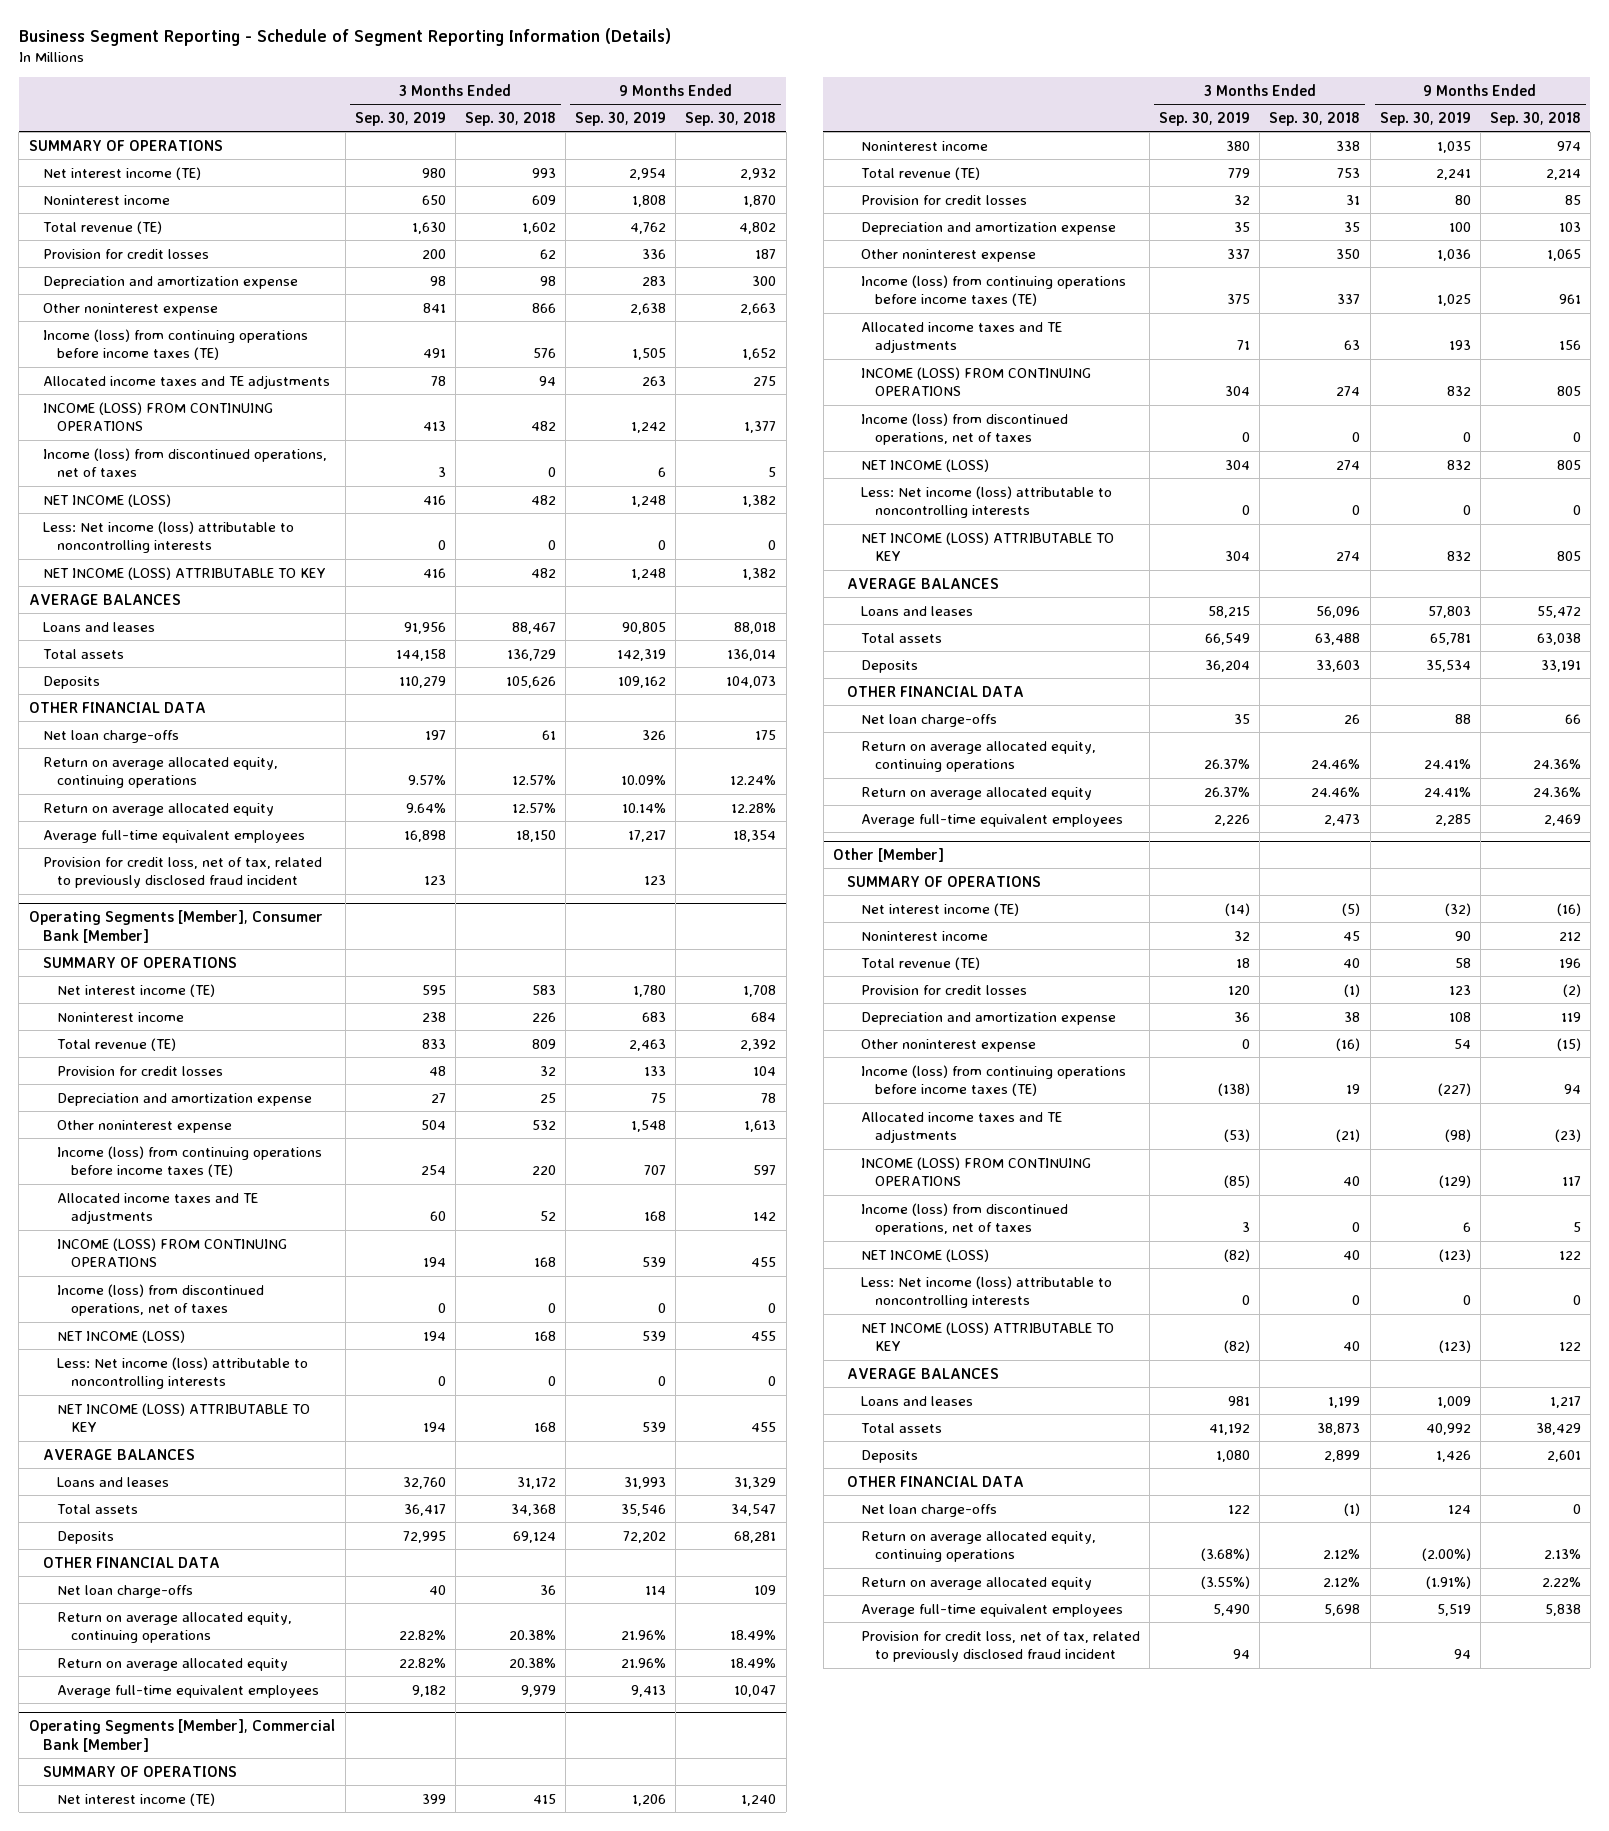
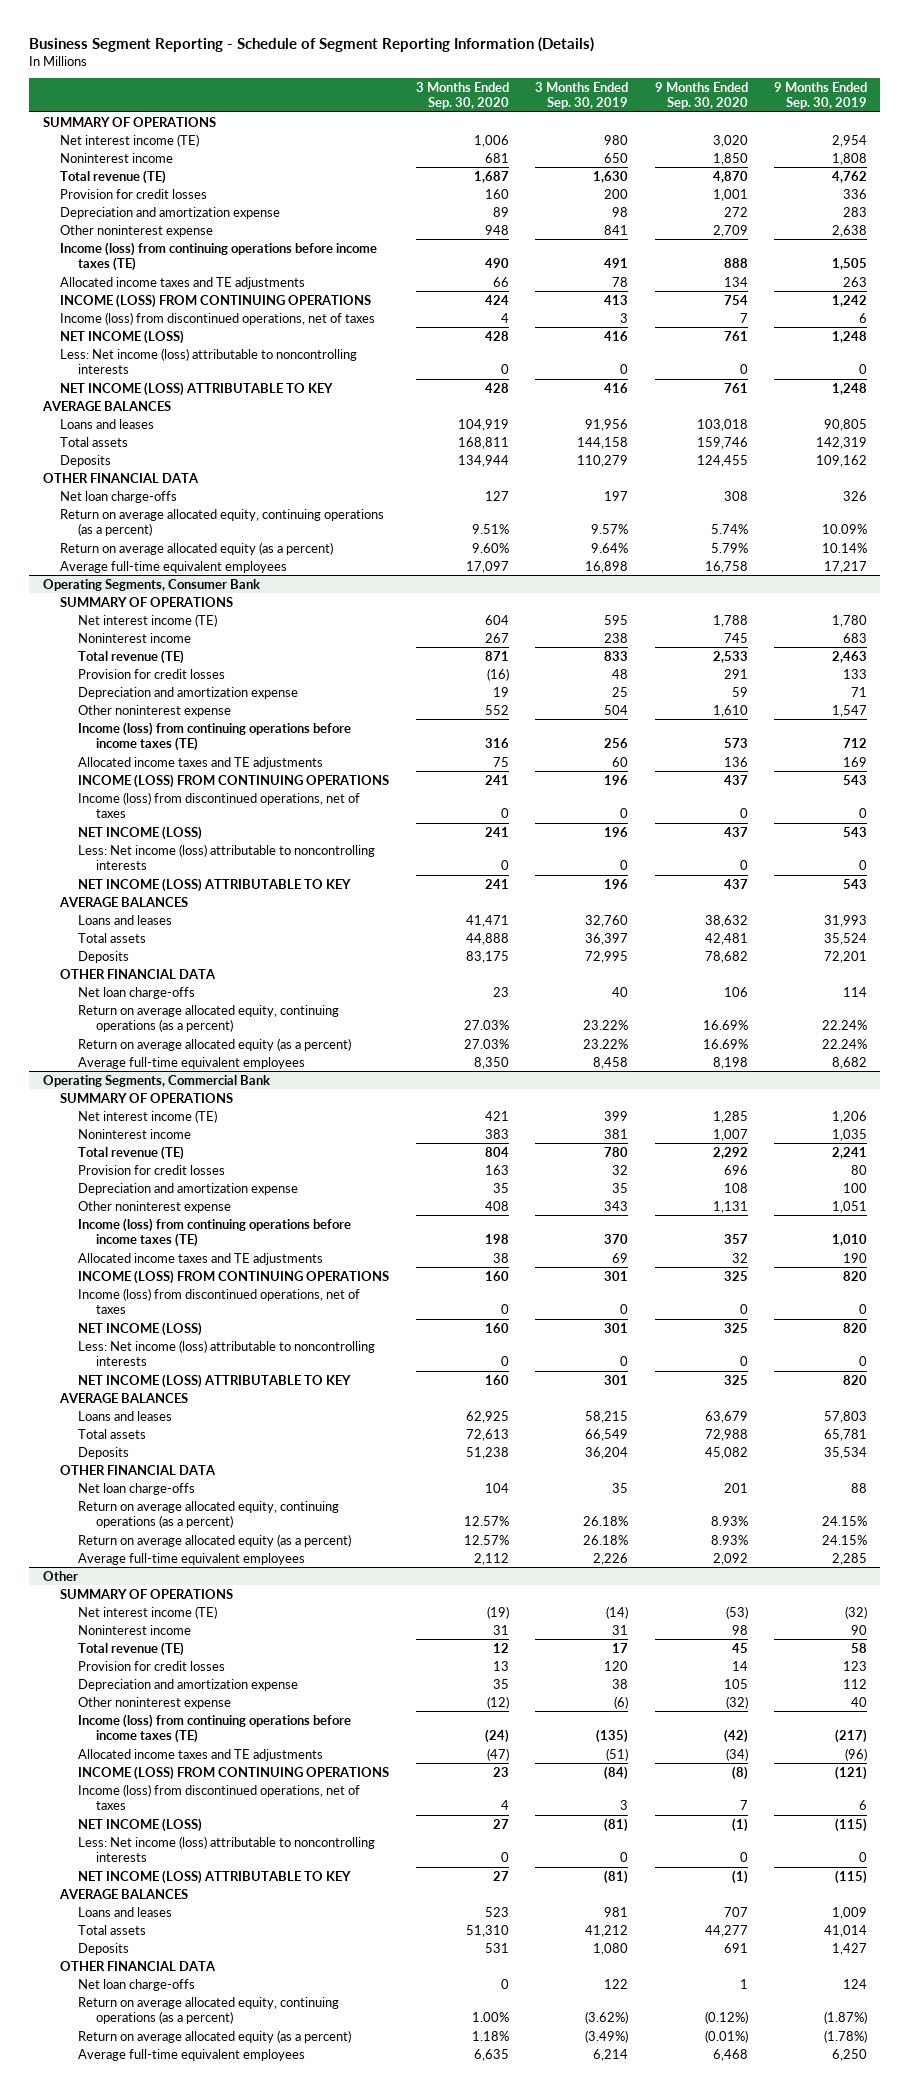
- | 3 Months Ended Sep. 30, 2019 | 3 Months Ended Sep. 30, 2018 | 9 Months Ended Sep. 30, 2019 | 9 Months Ended Sep. 30, 2018
+ | 3 Months Ended Sep. 30, 2020 | 3 Months Ended Sep. 30, 2019 | 9 Months Ended Sep. 30, 2020 | 9 Months Ended Sep. 30, 2019
- Return on average allocated equity, continuing operations | 9.57% | 12.57% | 10.09% | 12.24%
- Return on average allocated equity | 9.64% | 12.57% | 10.14% | 12.28%
+ Return on average allocated equity, continuing operations (as a percent) | 9.51% | 9.57% | 5.74% | 10.09%
+ Return on average allocated equity (as a percent) | 9.60% | 9.64% | 5.79% | 10.14%
- Provision for credit loss, net of tax, related to previously disclosed fraud incident | 123 | | 123 |
- Operating Segments [Member], Consumer Bank [Member]
+ Operating Segments, Consumer Bank
- Depreciation and amortization expense | 27 | 25 | 75 | 78
- Other noninterest expense | 504 | 532 | 1,548 | 1,613
- Income (loss) from continuing operations before income taxes (TE) | 254 | 220 | 707 | 597
- Allocated income taxes and TE adjustments | 60 | 52 | 168 | 142
- INCOME (LOSS) FROM CONTINUING OPERATIONS | 194 | 168 | 539 | 455
+ Depreciation and amortization expense | 19 | 25 | 59 | 71
+ Other noninterest expense | 552 | 504 | 1,610 | 1,547
+ Income (loss) from continuing operations before income taxes (TE) | 316 | 256 | 573 | 712
+ Allocated income taxes and TE adjustments | 75 | 60 | 136 | 169
+ INCOME (LOSS) FROM CONTINUING OPERATIONS | 241 | 196 | 437 | 543
- NET INCOME (LOSS) | 194 | 168 | 539 | 455
+ NET INCOME (LOSS) | 241 | 196 | 437 | 543
- NET INCOME (LOSS) ATTRIBUTABLE TO KEY | 194 | 168 | 539 | 455
+ NET INCOME (LOSS) ATTRIBUTABLE TO KEY | 241 | 196 | 437 | 543
- Total assets | 36,417 | 34,368 | 35,546 | 34,547
- Deposits | 72,995 | 69,124 | 72,202 | 68,281
+ Total assets | 44,888 | 36,397 | 42,481 | 35,524
+ Deposits | 83,175 | 72,995 | 78,682 | 72,201
- Return on average allocated equity, continuing operations | 22.82% | 20.38% | 21.96% | 18.49%
- Return on average allocated equity | 22.82% | 20.38% | 21.96% | 18.49%
- Average full-time equivalent employees | 9,182 | 9,979 | 9,413 | 10,047
- Operating Segments [Member], Commercial Bank [Member]
+ Return on average allocated equity, continuing operations (as a percent) | 27.03% | 23.22% | 16.69% | 22.24%
+ Return on average allocated equity (as a percent) | 27.03% | 23.22% | 16.69% | 22.24%
+ Average full-time equivalent employees | 8,350 | 8,458 | 8,198 | 8,682
+ Operating Segments, Commercial Bank
- Noninterest income | 380 | 338 | 1,035 | 974
- Total revenue (TE) | 779 | 753 | 2,241 | 2,214
+ Noninterest income | 383 | 381 | 1,007 | 1,035
+ Total revenue (TE) | 804 | 780 | 2,292 | 2,241
- Other noninterest expense | 337 | 350 | 1,036 | 1,065
- Income (loss) from continuing operations before income taxes (TE) | 375 | 337 | 1,025 | 961
- Allocated income taxes and TE adjustments | 71 | 63 | 193 | 156
- INCOME (LOSS) FROM CONTINUING OPERATIONS | 304 | 274 | 832 | 805
+ Other noninterest expense | 408 | 343 | 1,131 | 1,051
+ Income (loss) from continuing operations before income taxes (TE) | 198 | 370 | 357 | 1,010
+ Allocated income taxes and TE adjustments | 38 | 69 | 32 | 190
+ INCOME (LOSS) FROM CONTINUING OPERATIONS | 160 | 301 | 325 | 820
- NET INCOME (LOSS) | 304 | 274 | 832 | 805
+ NET INCOME (LOSS) | 160 | 301 | 325 | 820
- NET INCOME (LOSS) ATTRIBUTABLE TO KEY | 304 | 274 | 832 | 805
+ NET INCOME (LOSS) ATTRIBUTABLE TO KEY | 160 | 301 | 325 | 820
- Return on average allocated equity, continuing operations | 26.37% | 24.46% | 24.41% | 24.36%
- Return on average allocated equity | 26.37% | 24.46% | 24.41% | 24.36%
+ Return on average allocated equity, continuing operations (as a percent) | 12.57% | 26.18% | 8.93% | 24.15%
+ Return on average allocated equity (as a percent) | 12.57% | 26.18% | 8.93% | 24.15%
- Other [Member]
+ Other
- Noninterest income | 32 | 45 | 90 | 212
- Total revenue (TE) | 18 | 40 | 58 | 196
+ Noninterest income | 31 | 31 | 98 | 90
+ Total revenue (TE) | 12 | 17 | 45 | 58
- Depreciation and amortization expense | 36 | 38 | 108 | 119
- Other noninterest expense | 0 | (16) | 54 | (15)
- Income (loss) from continuing operations before income taxes (TE) | (138) | 19 | (227) | 94
- Allocated income taxes and TE adjustments | (53) | (21) | (98) | (23)
- INCOME (LOSS) FROM CONTINUING OPERATIONS | (85) | 40 | (129) | 117
+ Depreciation and amortization expense | 35 | 38 | 105 | 112
+ Other noninterest expense | (12) | (6) | (32) | 40
+ Income (loss) from continuing operations before income taxes (TE) | (24) | (135) | (42) | (217)
+ Allocated income taxes and TE adjustments | (47) | (51) | (34) | (96)
+ INCOME (LOSS) FROM CONTINUING OPERATIONS | 23 | (84) | (8) | (121)
- NET INCOME (LOSS) | (82) | 40 | (123) | 122
+ NET INCOME (LOSS) | 27 | (81) | (1) | (115)
- NET INCOME (LOSS) ATTRIBUTABLE TO KEY | (82) | 40 | (123) | 122
+ NET INCOME (LOSS) ATTRIBUTABLE TO KEY | 27 | (81) | (1) | (115)
- Total assets | 41,192 | 38,873 | 40,992 | 38,429
- Deposits | 1,080 | 2,899 | 1,426 | 2,601
+ Total assets | 51,310 | 41,212 | 44,277 | 41,014
+ Deposits | 531 | 1,080 | 691 | 1,427
- Return on average allocated equity, continuing operations | (3.68%) | 2.12% | (2.00%) | 2.13%
- Return on average allocated equity | (3.55%) | 2.12% | (1.91%) | 2.22%
- Average full-time equivalent employees | 5,490 | 5,698 | 5,519 | 5,838
- Provision for credit loss, net of tax, related to previously disclosed fraud incident | 94 | | 94 |
+ Return on average allocated equity, continuing operations (as a percent) | 1.00% | (3.62%) | (0.12%) | (1.87%)
+ Return on average allocated equity (as a percent) | 1.18% | (3.49%) | (0.01%) | (1.78%)
+ Average full-time equivalent employees | 6,635 | 6,214 | 6,468 | 6,250

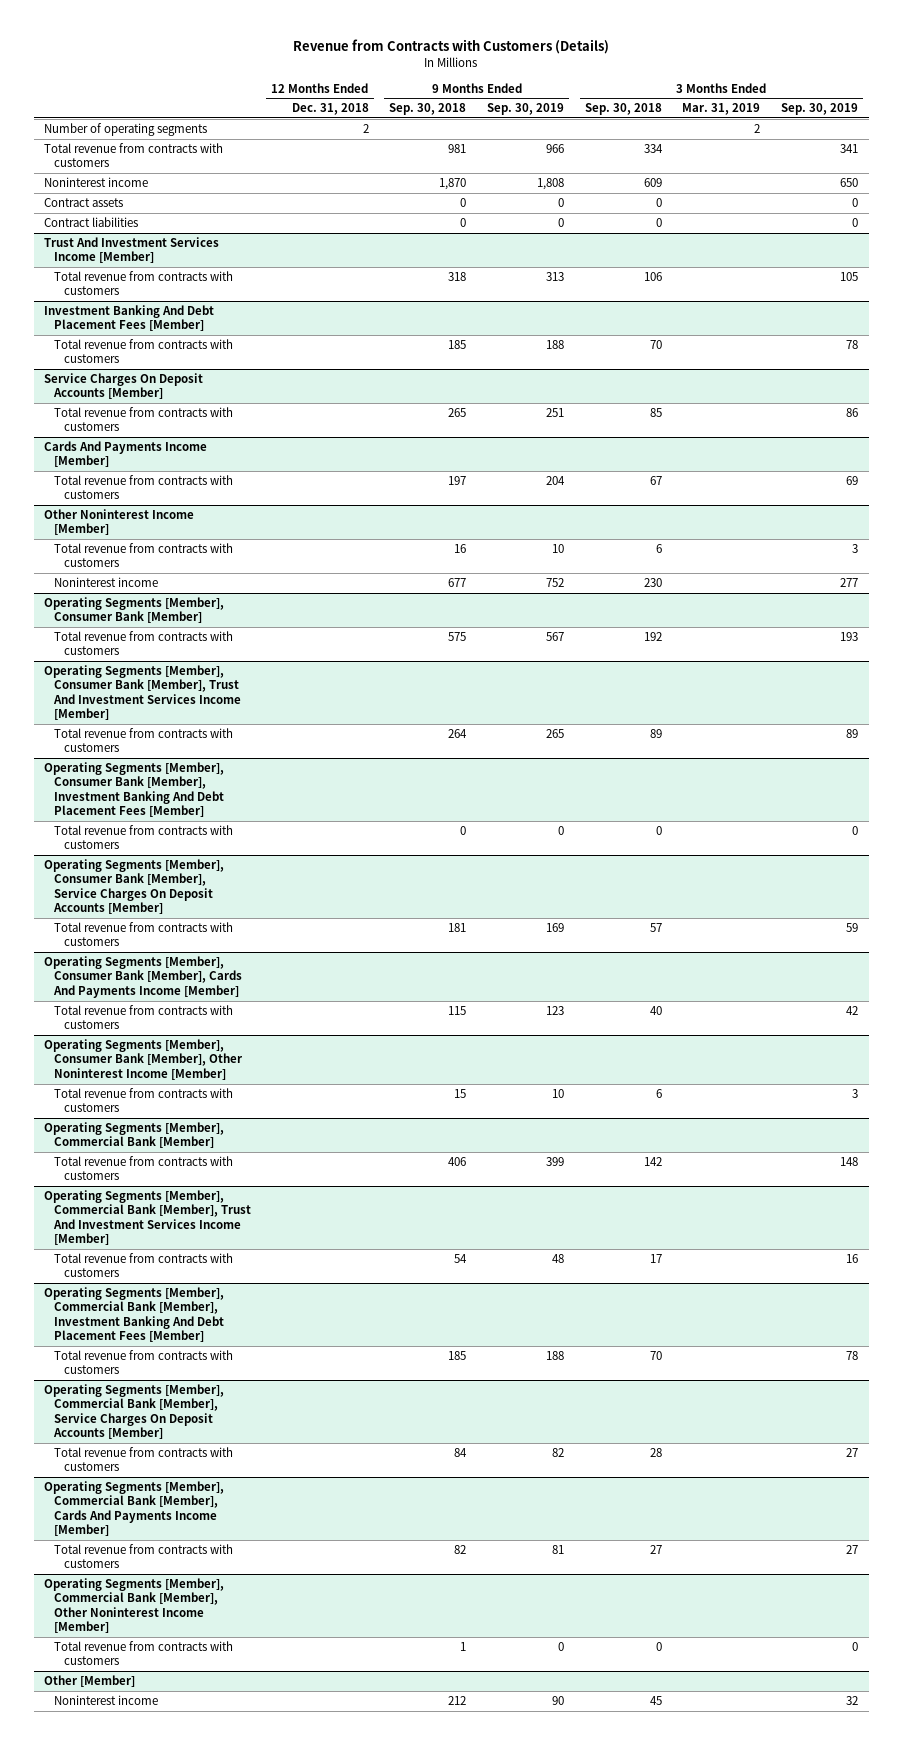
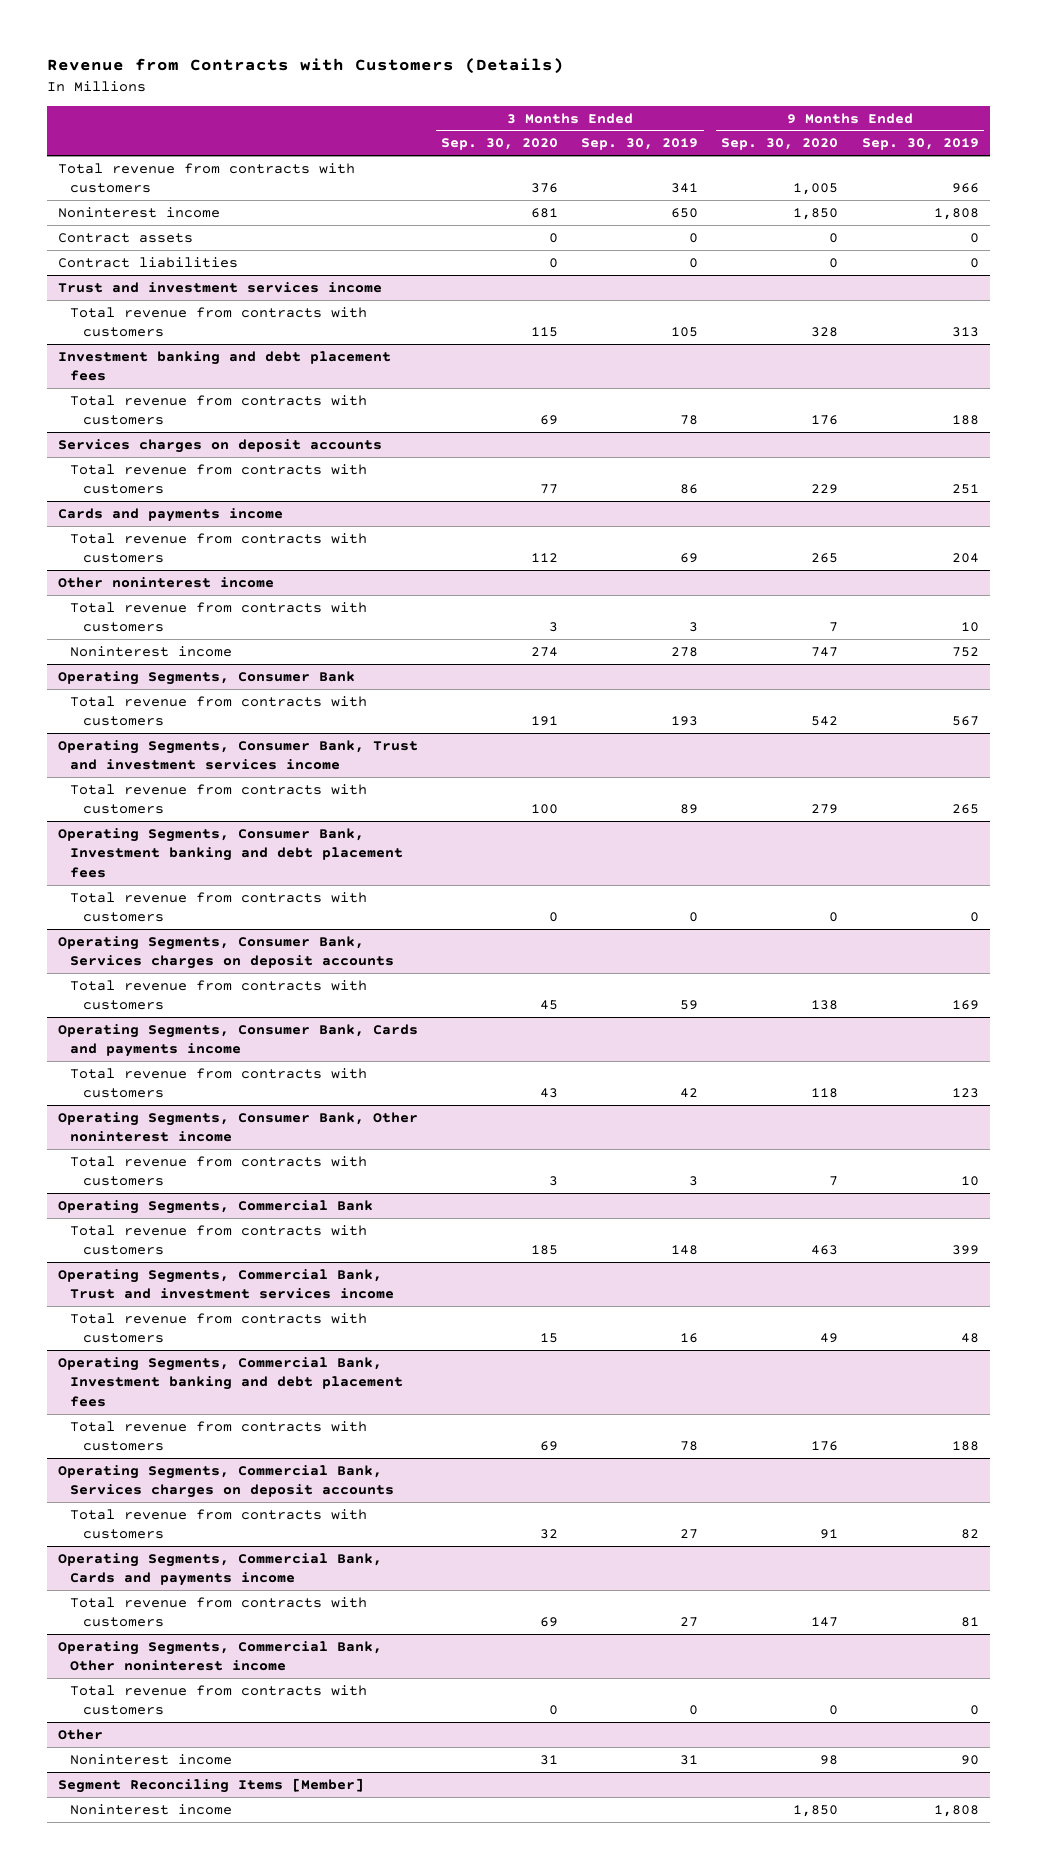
- | 12 Months Ended Dec. 31, 2018 | 9 Months Ended Sep. 30, 2018 | 9 Months Ended Sep. 30, 2019 | 3 Months Ended Sep. 30, 2018 | 3 Months Ended Mar. 31, 2019 | 3 Months Ended Sep. 30, 2019
+ | 3 Months Ended Sep. 30, 2020 | 3 Months Ended Sep. 30, 2019 | 9 Months Ended Sep. 30, 2020 | 9 Months Ended Sep. 30, 2019
- Number of operating segments | 2 | | | | 2 |
- Trust And Investment Services Income [Member]
+ Trust and investment services income
- Investment Banking And Debt Placement Fees [Member]
+ Investment banking and debt placement fees
- Service Charges On Deposit Accounts [Member]
+ Services charges on deposit accounts
- Cards And Payments Income [Member]
+ Cards and payments income
- Other Noninterest Income [Member]
+ Other noninterest income
- Noninterest income | | 677 | 752 | 230 | | 277
- Operating Segments [Member], Consumer Bank [Member]
+ Noninterest income | 274 | 278 | 747 | 752
+ Operating Segments, Consumer Bank
- Operating Segments [Member], Consumer Bank [Member], Trust And Investment Services Income [Member]
+ Operating Segments, Consumer Bank, Trust and investment services income
- Operating Segments [Member], Consumer Bank [Member], Investment Banking And Debt Placement Fees [Member]
+ Operating Segments, Consumer Bank, Investment banking and debt placement fees
- Operating Segments [Member], Consumer Bank [Member], Service Charges On Deposit Accounts [Member]
+ Operating Segments, Consumer Bank, Services charges on deposit accounts
- Operating Segments [Member], Consumer Bank [Member], Cards And Payments Income [Member]
+ Operating Segments, Consumer Bank, Cards and payments income
- Operating Segments [Member], Consumer Bank [Member], Other Noninterest Income [Member]
+ Operating Segments, Consumer Bank, Other noninterest income
- Operating Segments [Member], Commercial Bank [Member]
+ Operating Segments, Commercial Bank
- Operating Segments [Member], Commercial Bank [Member], Trust And Investment Services Income [Member]
+ Operating Segments, Commercial Bank, Trust and investment services income
- Operating Segments [Member], Commercial Bank [Member], Investment Banking And Debt Placement Fees [Member]
+ Operating Segments, Commercial Bank, Investment banking and debt placement fees
- Operating Segments [Member], Commercial Bank [Member], Service Charges On Deposit Accounts [Member]
+ Operating Segments, Commercial Bank, Services charges on deposit accounts
- Operating Segments [Member], Commercial Bank [Member], Cards And Payments Income [Member]
+ Operating Segments, Commercial Bank, Cards and payments income
- Operating Segments [Member], Commercial Bank [Member], Other Noninterest Income [Member]
+ Operating Segments, Commercial Bank, Other noninterest income
- Other [Member]
- Noninterest income | | 212 | 90 | 45 | | 32
+ Other
+ Noninterest income | 31 | 31 | 98 | 90
+ Segment Reconciling Items [Member]
+ Noninterest income | | | 1,850 | 1,808

